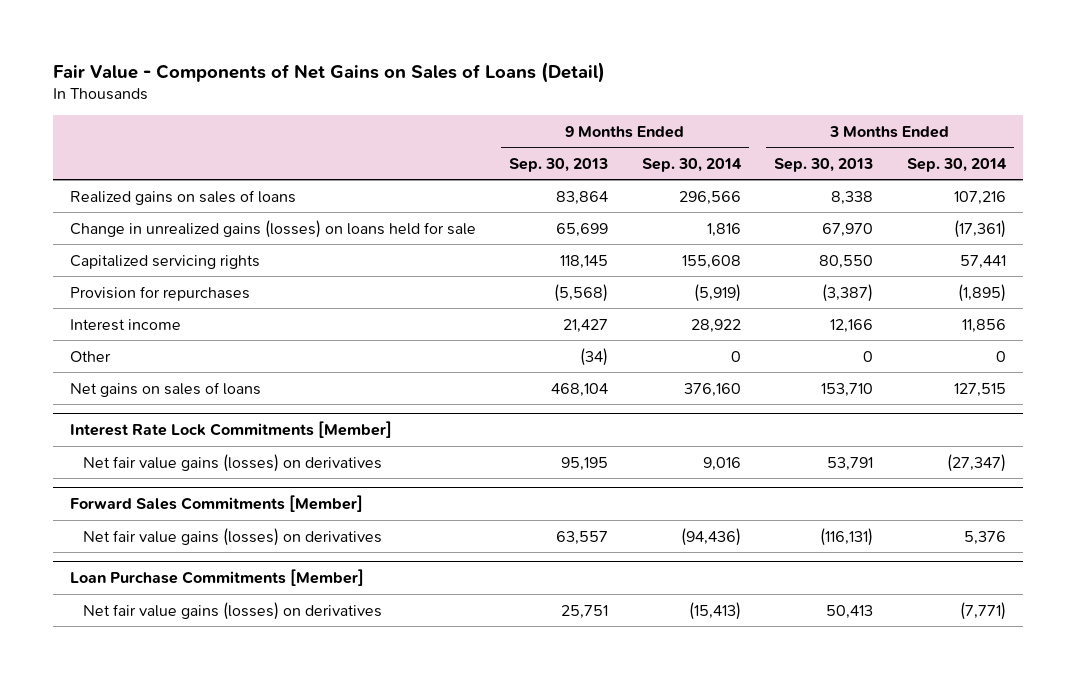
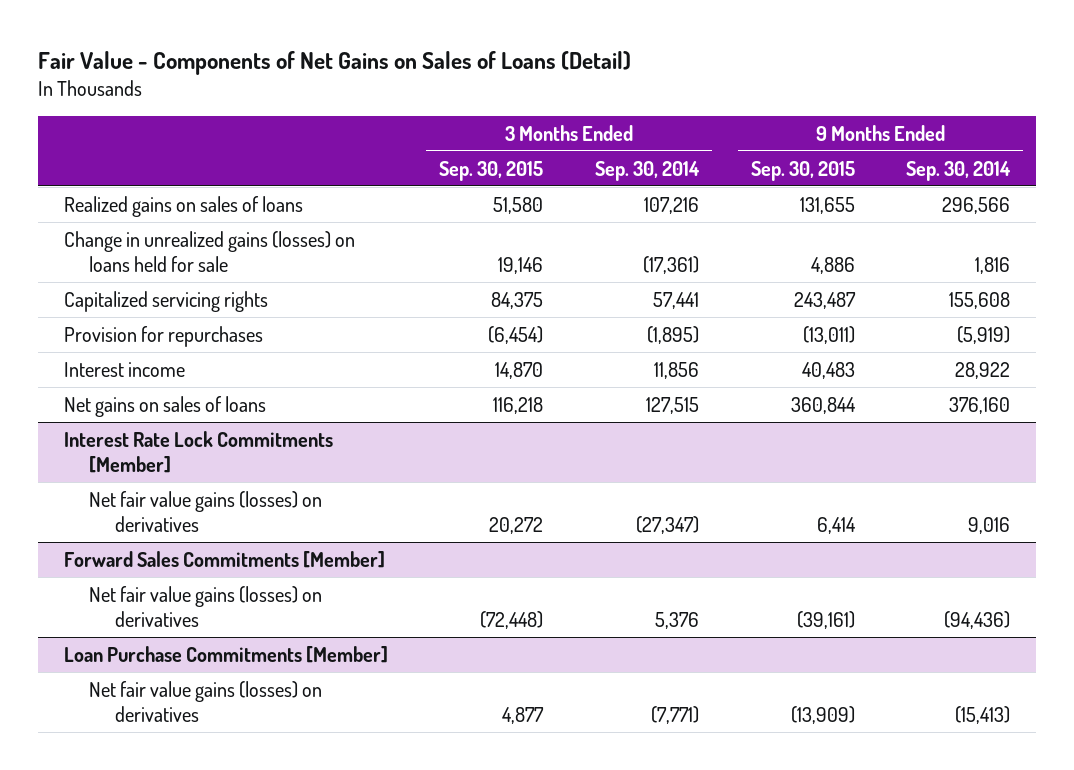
- | 9 Months Ended Sep. 30, 2013 | 9 Months Ended Sep. 30, 2014 | 3 Months Ended Sep. 30, 2013 | 3 Months Ended Sep. 30, 2014
+ | 3 Months Ended Sep. 30, 2015 | 3 Months Ended Sep. 30, 2014 | 9 Months Ended Sep. 30, 2015 | 9 Months Ended Sep. 30, 2014
- Other | (34) | 0 | 0 | 0

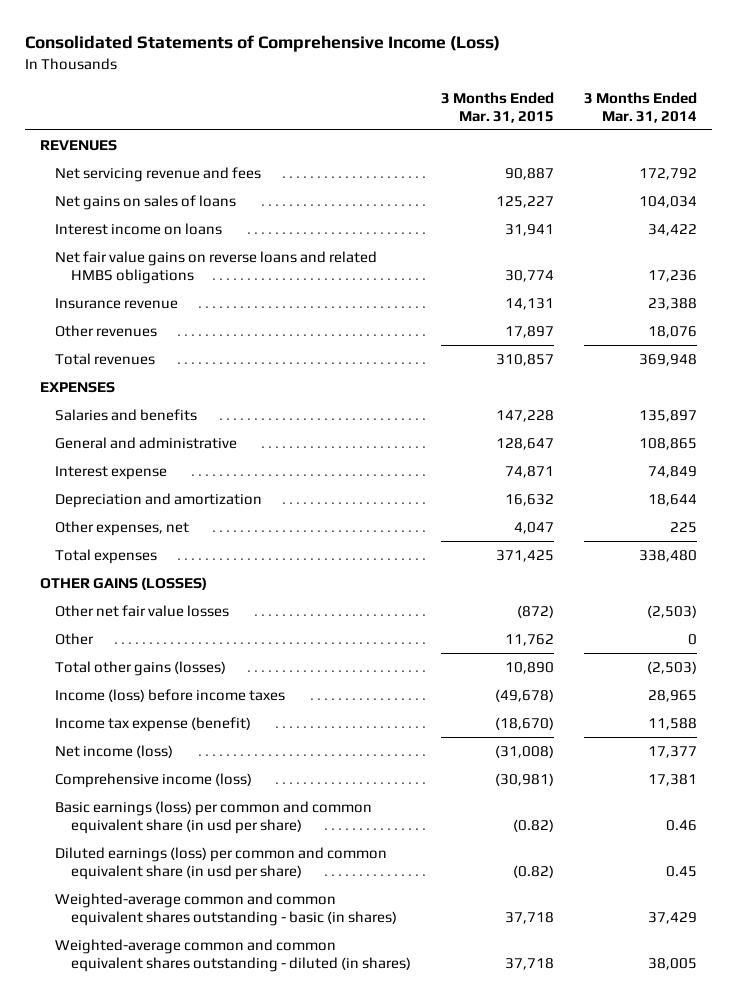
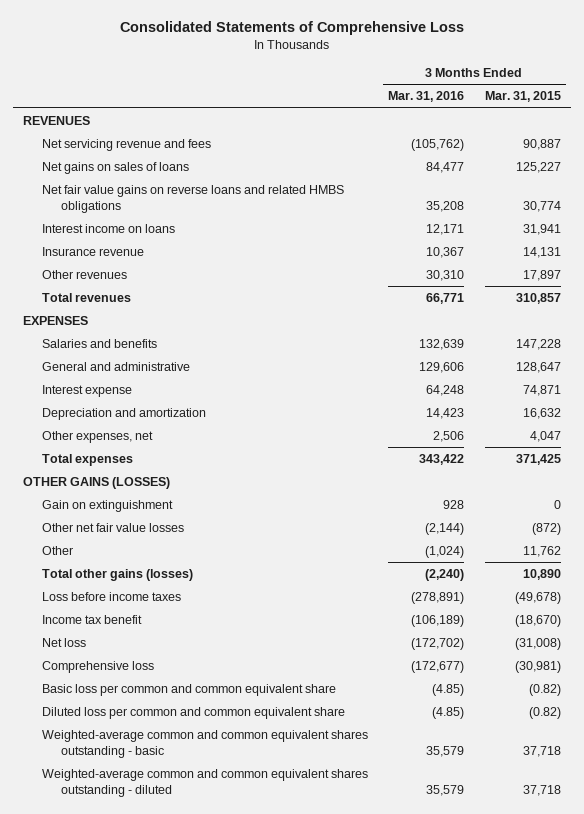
- Consolidated Statements of Comprehensive Income (Loss)
+ Consolidated Statements of Comprehensive Loss
- | 3 Months Ended Mar. 31, 2015 | 3 Months Ended Mar. 31, 2014
+ | 3 Months Ended Mar. 31, 2016 | 3 Months Ended Mar. 31, 2015
moved down: Interest income on loans | 12,171 | 31,941
+ Gain on extinguishment | 928 | 0
- Income (loss) before income taxes | (49,678) | 28,965
- Income tax expense (benefit) | (18,670) | 11,588
- Net income (loss) | (31,008) | 17,377
- Comprehensive income (loss) | (30,981) | 17,381
- Basic earnings (loss) per common and common equivalent share (in usd per share) | (0.82) | 0.46
- Diluted earnings (loss) per common and common equivalent share (in usd per share) | (0.82) | 0.45
- Weighted-average common and common equivalent shares outstanding - basic (in shares) | 37,718 | 37,429
- Weighted-average common and common equivalent shares outstanding - diluted (in shares) | 37,718 | 38,005
+ Loss before income taxes | (278,891) | (49,678)
+ Income tax benefit | (106,189) | (18,670)
+ Net loss | (172,702) | (31,008)
+ Comprehensive loss | (172,677) | (30,981)
+ Basic loss per common and common equivalent share | (4.85) | (0.82)
+ Diluted loss per common and common equivalent share | (4.85) | (0.82)
+ Weighted-average common and common equivalent shares outstanding - basic | 35,579 | 37,718
+ Weighted-average common and common equivalent shares outstanding - diluted | 35,579 | 37,718

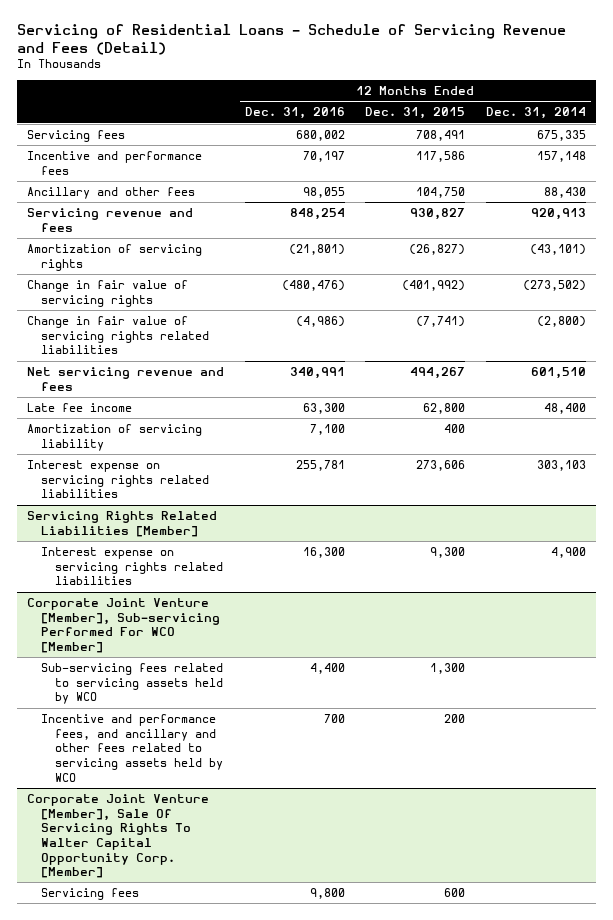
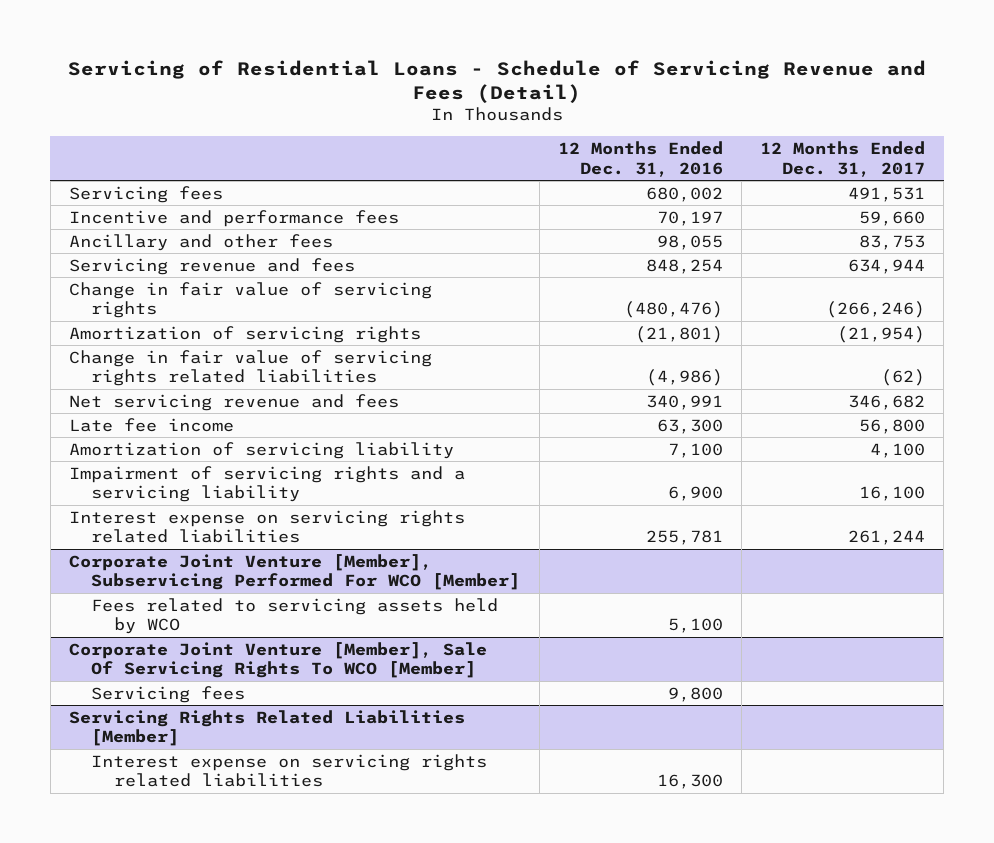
- | 12 Months Ended Dec. 31, 2016 | 12 Months Ended Dec. 31, 2015 | 12 Months Ended Dec. 31, 2014
+ | 12 Months Ended Dec. 31, 2016 | 12 Months Ended Dec. 31, 2017
moved down: Amortization of servicing rights | (21,801) | (21,954)
+ Impairment of servicing rights and a servicing liability | 6,900 | 16,100
+ Corporate Joint Venture [Member], Subservicing Performed For WCO [Member]
+ Fees related to servicing assets held by WCO | 5,100 |
+ Corporate Joint Venture [Member], Sale Of Servicing Rights To WCO [Member]
+ Servicing fees | 9,800 |
- Corporate Joint Venture [Member], Sub-servicing Performed For WCO [Member]
- Sub-servicing fees related to servicing assets held by WCO | 4,400 | 1,300 |
- Incentive and performance fees, and ancillary and other fees related to servicing assets held by WCO | 700 | 200 |
- Corporate Joint Venture [Member], Sale Of Servicing Rights To Walter Capital Opportunity Corp. [Member]
- Servicing fees | 9,800 | 600 |

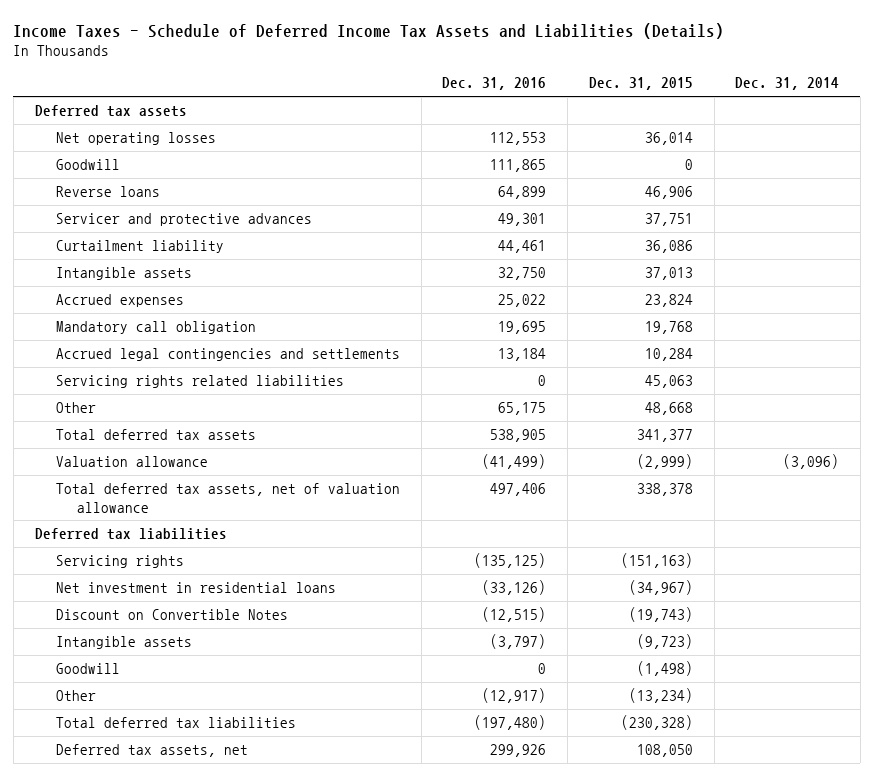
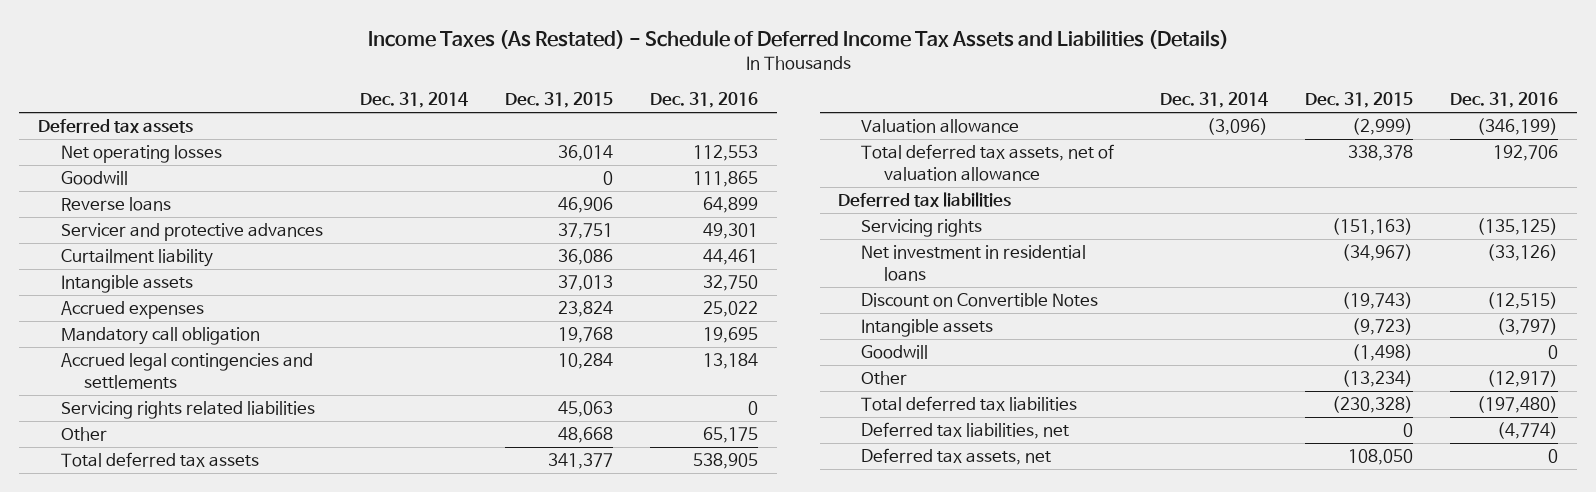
- Income Taxes - Schedule of Deferred Income Tax Assets and Liabilities (Details)
+ Income Taxes (As Restated) - Schedule of Deferred Income Tax Assets and Liabilities (Details)
- | Dec. 31, 2016 | Dec. 31, 2015 | Dec. 31, 2014
+ | Dec. 31, 2014 | Dec. 31, 2015 | Dec. 31, 2016
- Valuation allowance | (41,499) | (2,999) | (3,096)
- Total deferred tax assets, net of valuation allowance | 497,406 | 338,378 |
+ Valuation allowance | (3,096) | (2,999) | (346,199)
+ Total deferred tax assets, net of valuation allowance | | 338,378 | 192,706
- Deferred tax assets, net | 299,926 | 108,050 |
+ Deferred tax liabilities, net | | 0 | (4,774)
+ Deferred tax assets, net | | 108,050 | 0

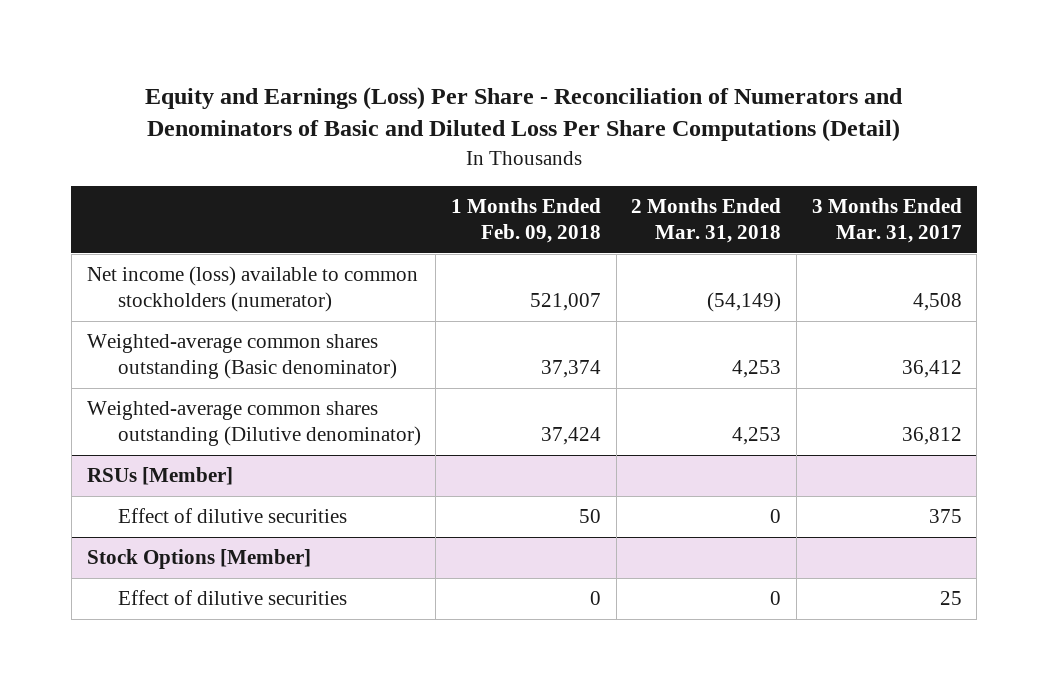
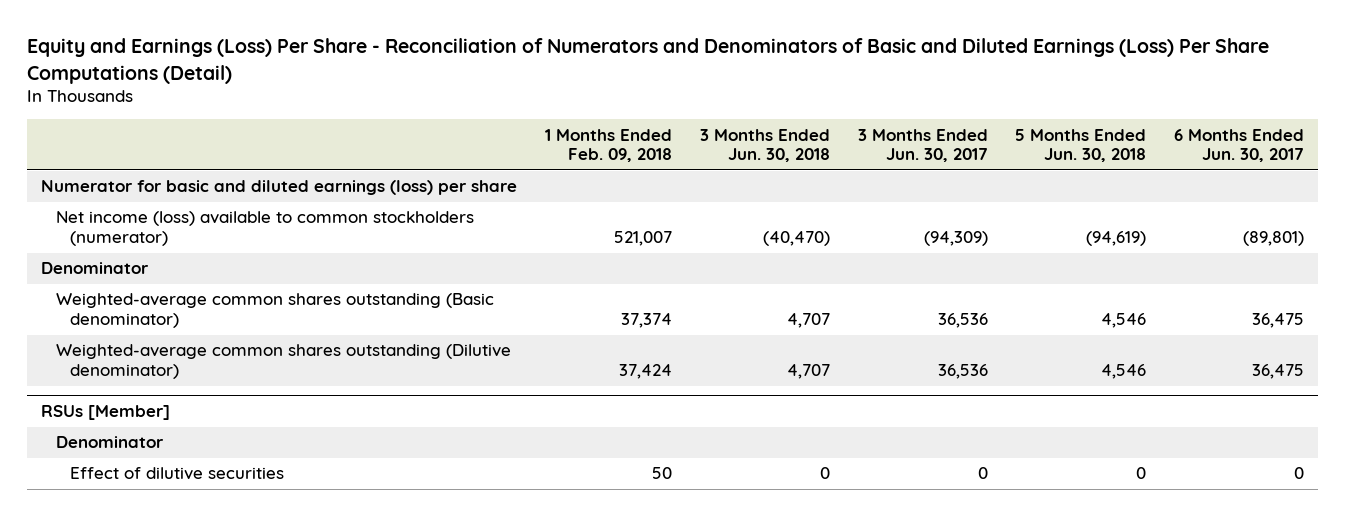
- Equity and Earnings (Loss) Per Share - Reconciliation of Numerators and Denominators of Basic and Diluted Loss Per Share Computations (Detail)
+ Equity and Earnings (Loss) Per Share - Reconciliation of Numerators and Denominators of Basic and Diluted Earnings (Loss) Per Share Computations (Detail)
- | 1 Months Ended Feb. 09, 2018 | 2 Months Ended Mar. 31, 2018 | 3 Months Ended Mar. 31, 2017
+ | 1 Months Ended Feb. 09, 2018 | 3 Months Ended Jun. 30, 2018 | 3 Months Ended Jun. 30, 2017 | 5 Months Ended Jun. 30, 2018 | 6 Months Ended Jun. 30, 2017
+ Numerator for basic and diluted earnings (loss) per share
+ Denominator
@ RSUs [Member]
+ Denominator
- Stock Options [Member]
- Effect of dilutive securities | 0 | 0 | 25

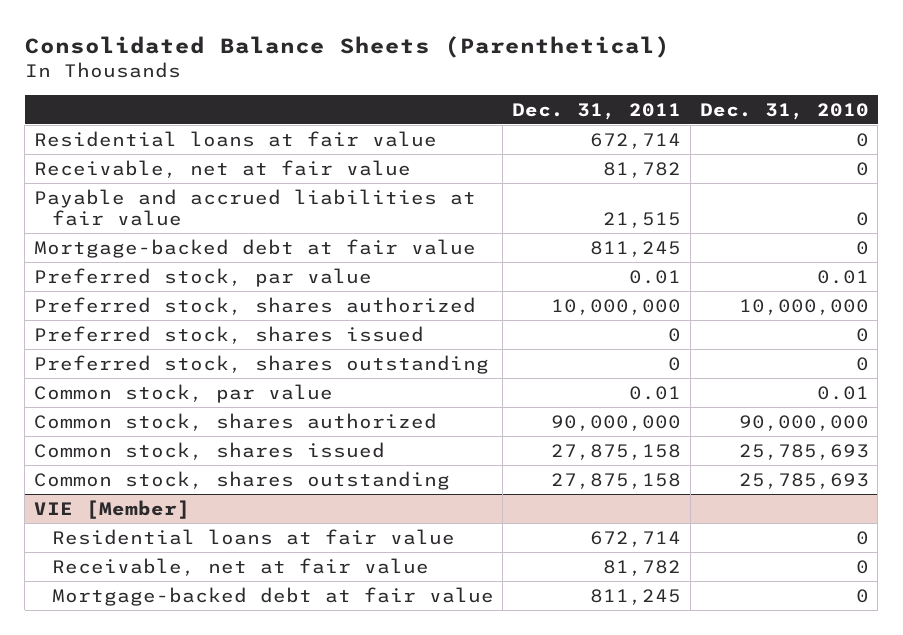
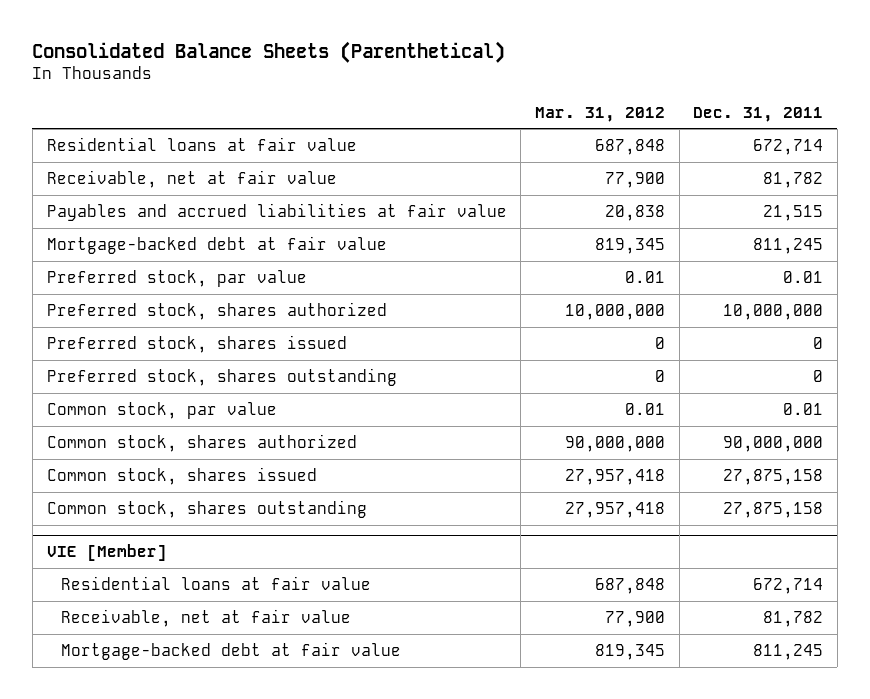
- | Dec. 31, 2011 | Dec. 31, 2010
+ | Mar. 31, 2012 | Dec. 31, 2011
- Payable and accrued liabilities at fair value | 21,515 | 0
+ Payables and accrued liabilities at fair value | 20,838 | 21,515

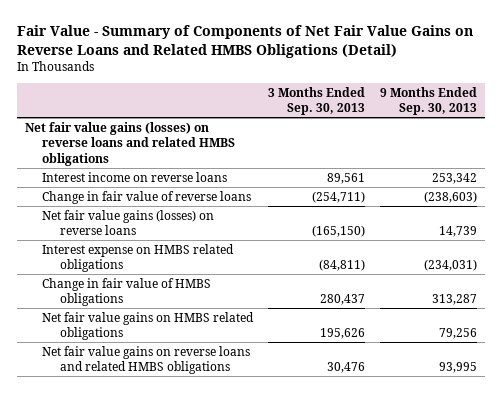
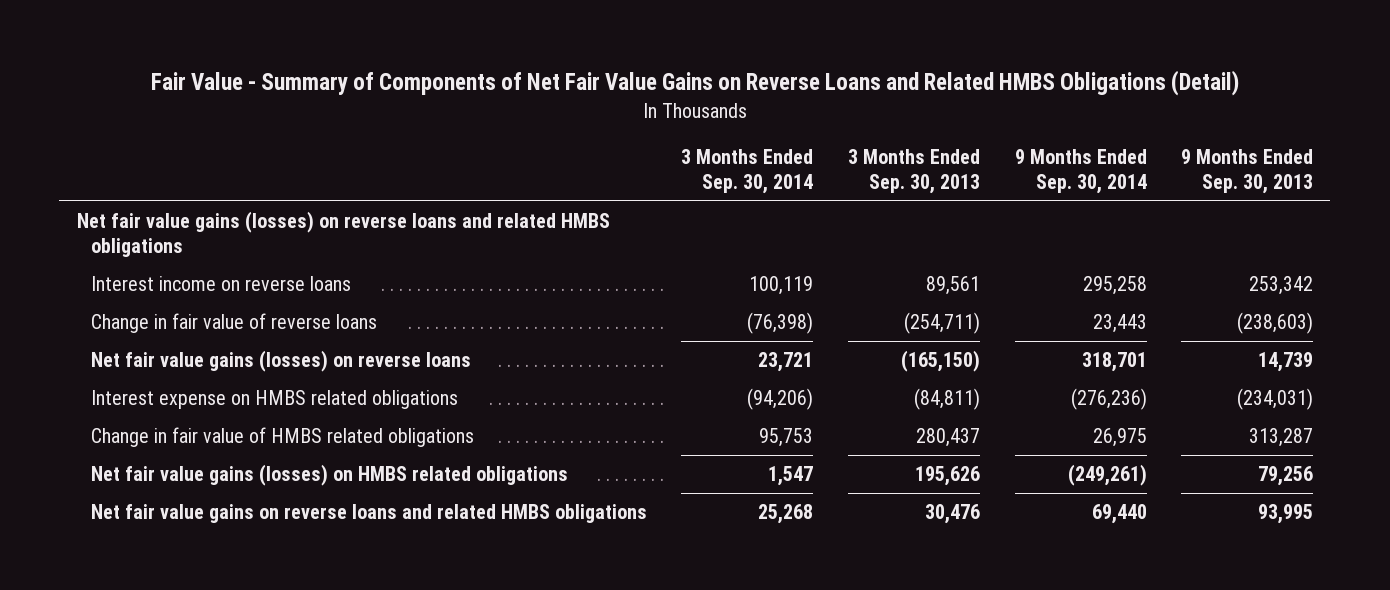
- | 3 Months Ended Sep. 30, 2013 | 9 Months Ended Sep. 30, 2013
+ | 3 Months Ended Sep. 30, 2014 | 3 Months Ended Sep. 30, 2013 | 9 Months Ended Sep. 30, 2014 | 9 Months Ended Sep. 30, 2013
- Change in fair value of HMBS obligations | 280,437 | 313,287
- Net fair value gains on HMBS related obligations | 195,626 | 79,256
+ Change in fair value of HMBS related obligations | 95,753 | 280,437 | 26,975 | 313,287
+ Net fair value gains (losses) on HMBS related obligations | 1,547 | 195,626 | (249,261) | 79,256

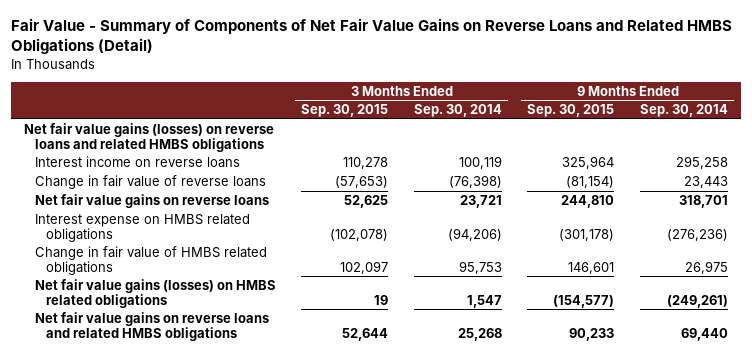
- | 3 Months Ended Sep. 30, 2014 | 3 Months Ended Sep. 30, 2013 | 9 Months Ended Sep. 30, 2014 | 9 Months Ended Sep. 30, 2013
+ | 3 Months Ended Sep. 30, 2015 | 3 Months Ended Sep. 30, 2014 | 9 Months Ended Sep. 30, 2015 | 9 Months Ended Sep. 30, 2014
- Net fair value gains (losses) on reverse loans | 23,721 | (165,150) | 318,701 | 14,739
+ Net fair value gains on reverse loans | 52,625 | 23,721 | 244,810 | 318,701

